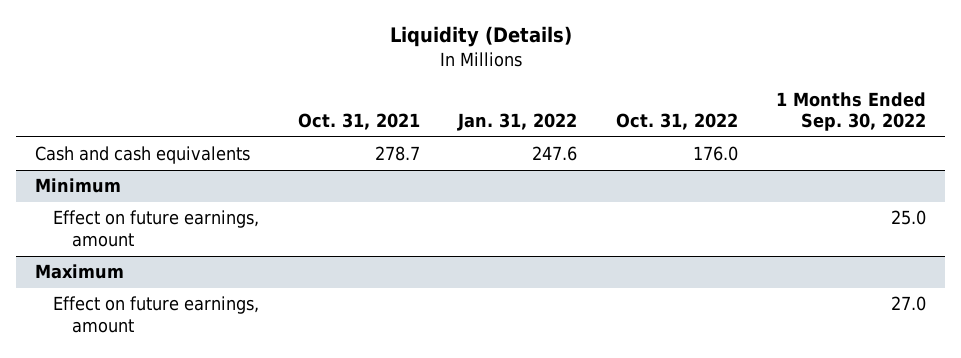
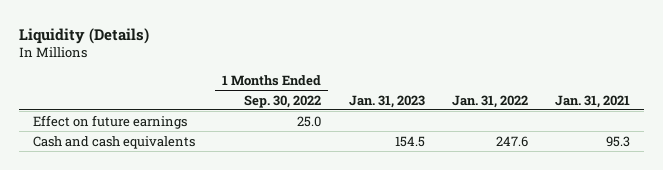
- | Oct. 31, 2021 | Jan. 31, 2022 | Oct. 31, 2022 | 1 Months Ended Sep. 30, 2022
+ | 1 Months Ended Sep. 30, 2022 | Jan. 31, 2023 | Jan. 31, 2022 | Jan. 31, 2021
+ Effect on future earnings | 25.0 | | |
- Minimum
- Effect on future earnings, amount | | | | 25.0
- Maximum
- Effect on future earnings, amount | | | | 27.0

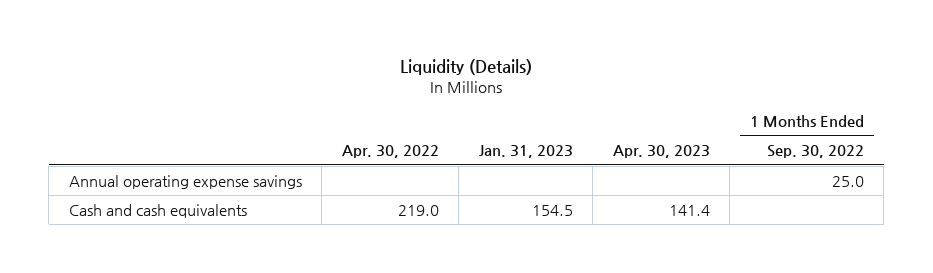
- | 1 Months Ended Sep. 30, 2022 | Jan. 31, 2023 | Jan. 31, 2022 | Jan. 31, 2021
+ | Apr. 30, 2022 | Jan. 31, 2023 | Apr. 30, 2023 | 1 Months Ended Sep. 30, 2022
- Effect on future earnings | 25.0 | | |
+ Annual operating expense savings | | | | 25.0

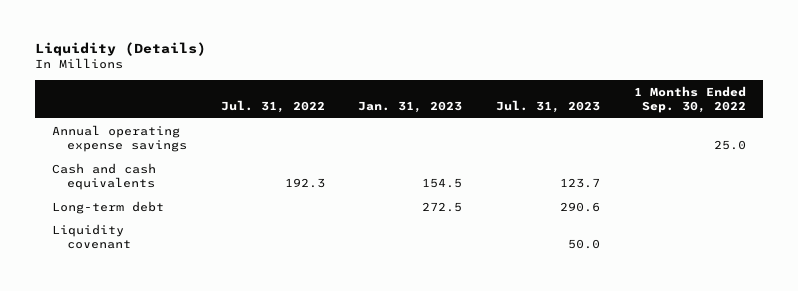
- | Apr. 30, 2022 | Jan. 31, 2023 | Apr. 30, 2023 | 1 Months Ended Sep. 30, 2022
+ | Jul. 31, 2022 | Jan. 31, 2023 | Jul. 31, 2023 | 1 Months Ended Sep. 30, 2022
+ Long-term debt | | 272.5 | 290.6 |
+ Liquidity covenant | | | 50.0 |

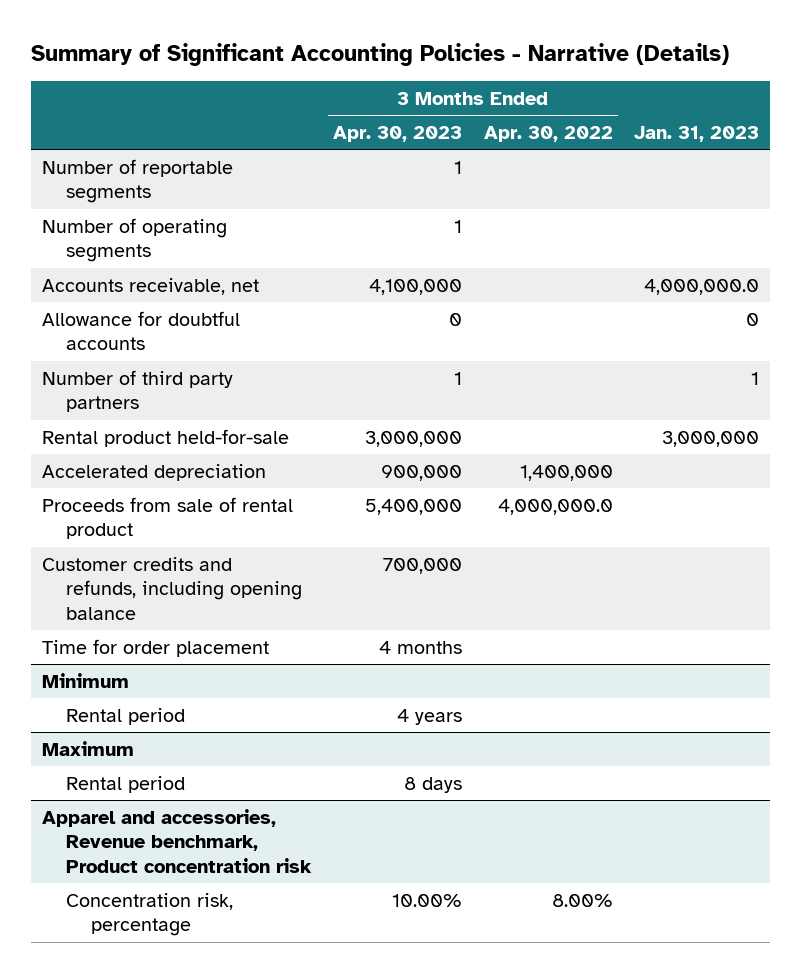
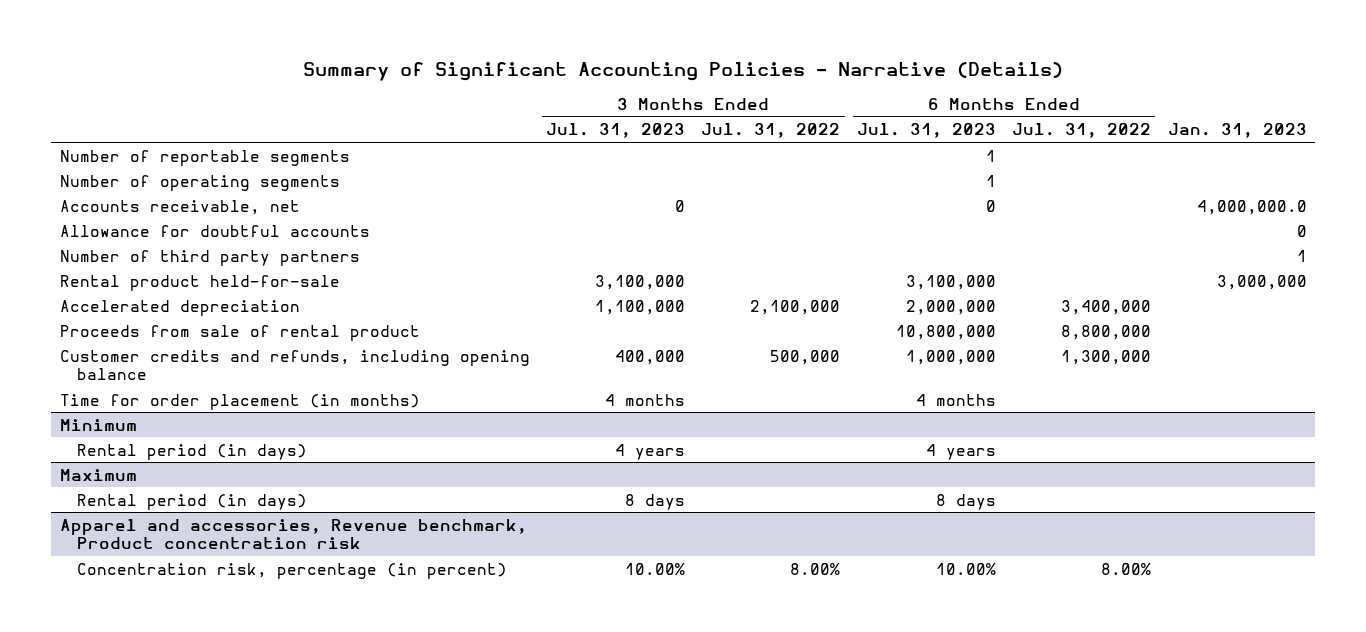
- | 3 Months Ended Apr. 30, 2023 | 3 Months Ended Apr. 30, 2022 | Jan. 31, 2023
+ | 3 Months Ended Jul. 31, 2023 | 3 Months Ended Jul. 31, 2022 | 6 Months Ended Jul. 31, 2023 | 6 Months Ended Jul. 31, 2022 | Jan. 31, 2023
- Time for order placement | 4 months | |
+ Time for order placement (in months) | 4 months | | 4 months | |
@ Minimum
- Rental period | 4 years | |
+ Rental period (in days) | 4 years | | 4 years | |
@ Maximum
- Rental period | 8 days | |
+ Rental period (in days) | 8 days | | 8 days | |
@ Apparel and accessories, Revenue benchmark, Product concentration risk
- Concentration risk, percentage | 10.00% | 8.00% |
+ Concentration risk, percentage (in percent) | 10.00% | 8.00% | 10.00% | 8.00% |

